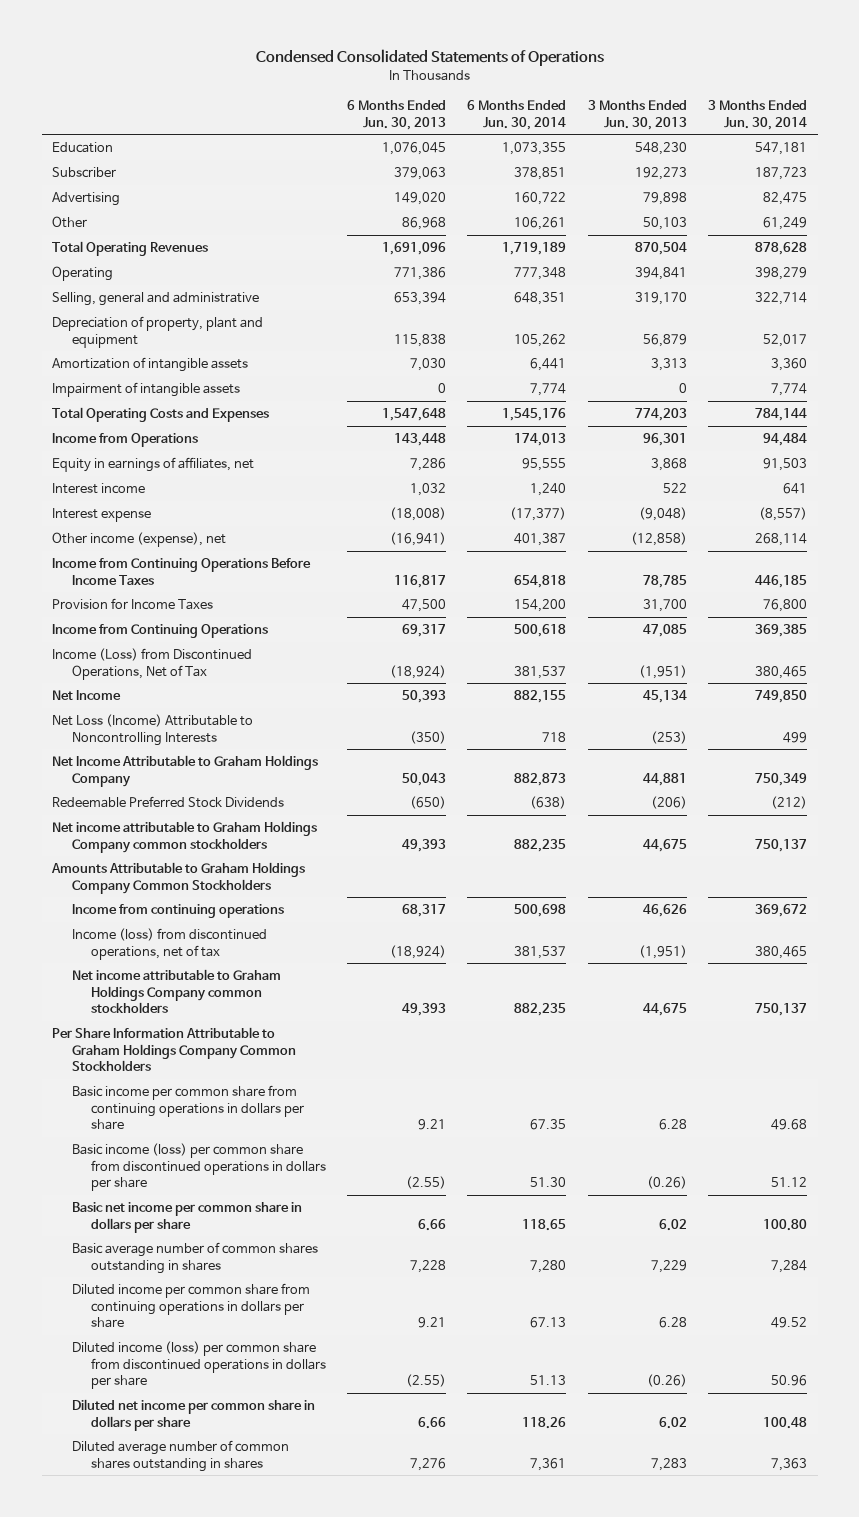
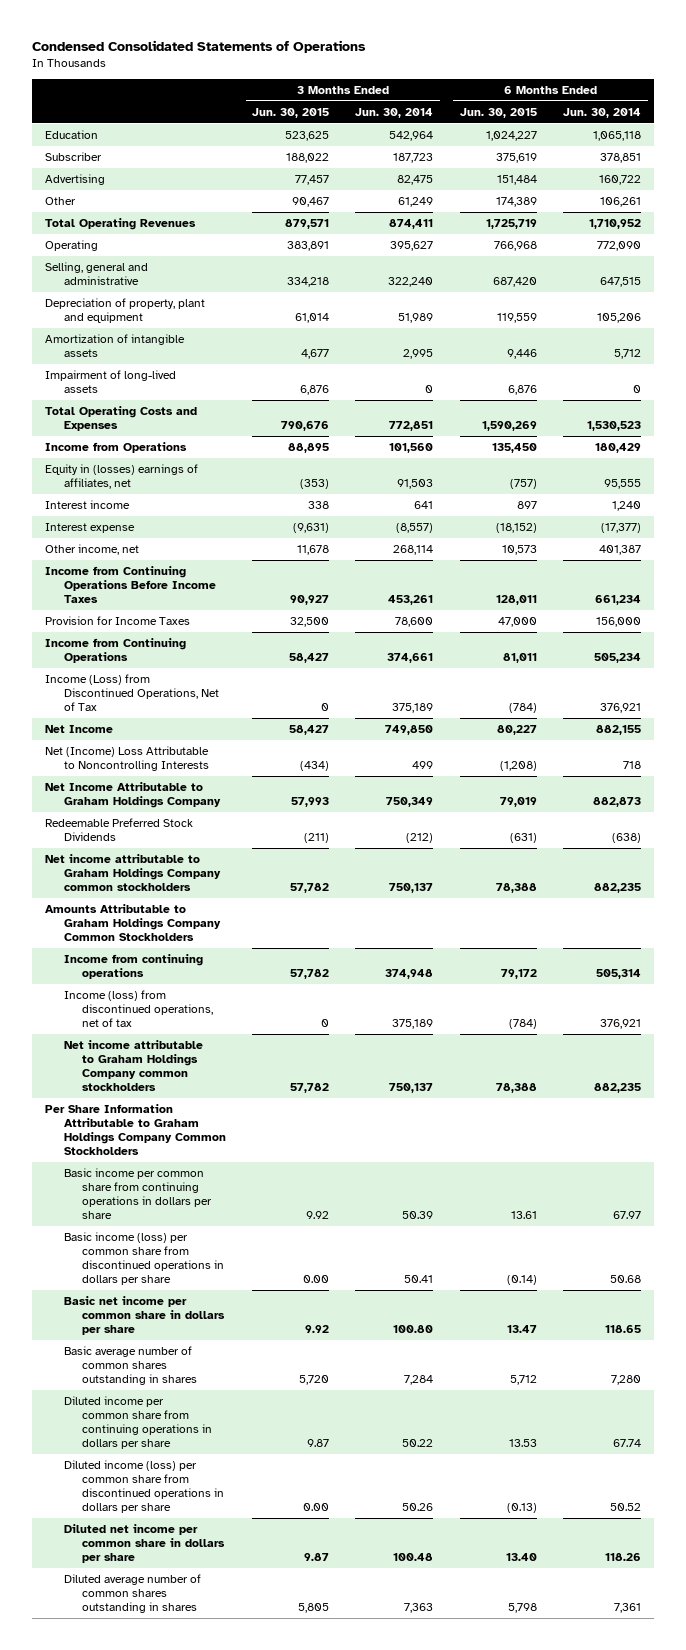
- | 6 Months Ended Jun. 30, 2013 | 6 Months Ended Jun. 30, 2014 | 3 Months Ended Jun. 30, 2013 | 3 Months Ended Jun. 30, 2014
+ | 3 Months Ended Jun. 30, 2015 | 3 Months Ended Jun. 30, 2014 | 6 Months Ended Jun. 30, 2015 | 6 Months Ended Jun. 30, 2014
- Education | 1,076,045 | 1,073,355 | 548,230 | 547,181
+ Education | 523,625 | 542,964 | 1,024,227 | 1,065,118
- Total Operating Revenues | 1,691,096 | 1,719,189 | 870,504 | 878,628
- Operating | 771,386 | 777,348 | 394,841 | 398,279
- Selling, general and administrative | 653,394 | 648,351 | 319,170 | 322,714
- Depreciation of property, plant and equipment | 115,838 | 105,262 | 56,879 | 52,017
- Amortization of intangible assets | 7,030 | 6,441 | 3,313 | 3,360
- Impairment of intangible assets | 0 | 7,774 | 0 | 7,774
- Total Operating Costs and Expenses | 1,547,648 | 1,545,176 | 774,203 | 784,144
- Income from Operations | 143,448 | 174,013 | 96,301 | 94,484
- Equity in earnings of affiliates, net | 7,286 | 95,555 | 3,868 | 91,503
+ Total Operating Revenues | 879,571 | 874,411 | 1,725,719 | 1,710,952
+ Operating | 383,891 | 395,627 | 766,968 | 772,090
+ Selling, general and administrative | 334,218 | 322,240 | 687,420 | 647,515
+ Depreciation of property, plant and equipment | 61,014 | 51,989 | 119,559 | 105,206
+ Amortization of intangible assets | 4,677 | 2,995 | 9,446 | 5,712
+ Impairment of long-lived assets | 6,876 | 0 | 6,876 | 0
+ Total Operating Costs and Expenses | 790,676 | 772,851 | 1,590,269 | 1,530,523
+ Income from Operations | 88,895 | 101,560 | 135,450 | 180,429
+ Equity in (losses) earnings of affiliates, net | (353) | 91,503 | (757) | 95,555
- Other income (expense), net | (16,941) | 401,387 | (12,858) | 268,114
- Income from Continuing Operations Before Income Taxes | 116,817 | 654,818 | 78,785 | 446,185
- Provision for Income Taxes | 47,500 | 154,200 | 31,700 | 76,800
- Income from Continuing Operations | 69,317 | 500,618 | 47,085 | 369,385
- Income (Loss) from Discontinued Operations, Net of Tax | (18,924) | 381,537 | (1,951) | 380,465
+ Other income, net | 11,678 | 268,114 | 10,573 | 401,387
+ Income from Continuing Operations Before Income Taxes | 90,927 | 453,261 | 128,011 | 661,234
+ Provision for Income Taxes | 32,500 | 78,600 | 47,000 | 156,000
+ Income from Continuing Operations | 58,427 | 374,661 | 81,011 | 505,234
+ Income (Loss) from Discontinued Operations, Net of Tax | 0 | 375,189 | (784) | 376,921
- Net Loss (Income) Attributable to Noncontrolling Interests | (350) | 718 | (253) | 499
+ Net (Income) Loss Attributable to Noncontrolling Interests | (434) | 499 | (1,208) | 718
- Income from continuing operations | 68,317 | 500,698 | 46,626 | 369,672
- Income (loss) from discontinued operations, net of tax | (18,924) | 381,537 | (1,951) | 380,465
+ Income from continuing operations | 57,782 | 374,948 | 79,172 | 505,314
+ Income (loss) from discontinued operations, net of tax | 0 | 375,189 | (784) | 376,921
- Basic income per common share from continuing operations in dollars per share | 9.21 | 67.35 | 6.28 | 49.68
- Basic income (loss) per common share from discontinued operations in dollars per share | (2.55) | 51.30 | (0.26) | 51.12
+ Basic income per common share from continuing operations in dollars per share | 9.92 | 50.39 | 13.61 | 67.97
+ Basic income (loss) per common share from discontinued operations in dollars per share | 0.00 | 50.41 | (0.14) | 50.68
- Diluted income per common share from continuing operations in dollars per share | 9.21 | 67.13 | 6.28 | 49.52
- Diluted income (loss) per common share from discontinued operations in dollars per share | (2.55) | 51.13 | (0.26) | 50.96
+ Diluted income per common share from continuing operations in dollars per share | 9.87 | 50.22 | 13.53 | 67.74
+ Diluted income (loss) per common share from discontinued operations in dollars per share | 0.00 | 50.26 | (0.13) | 50.52

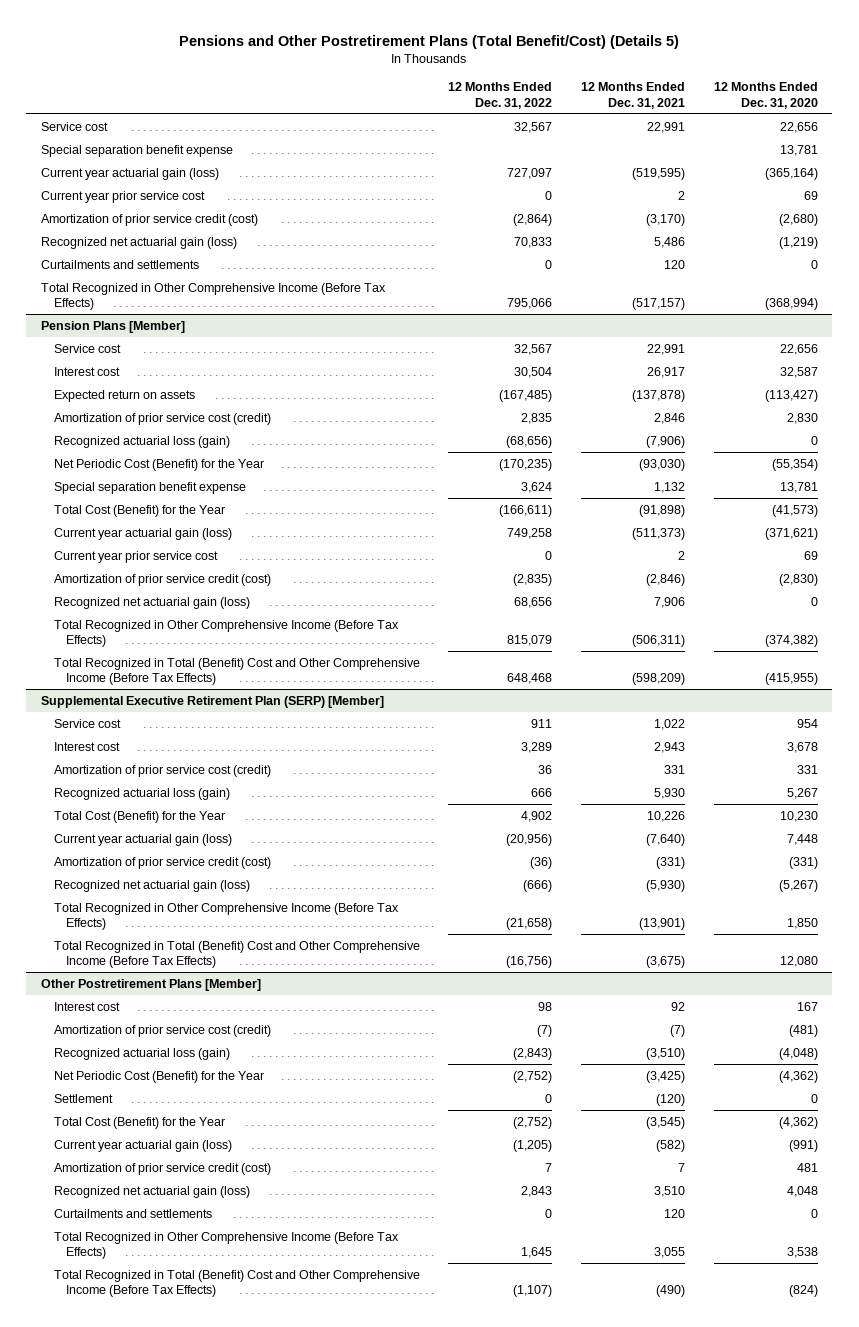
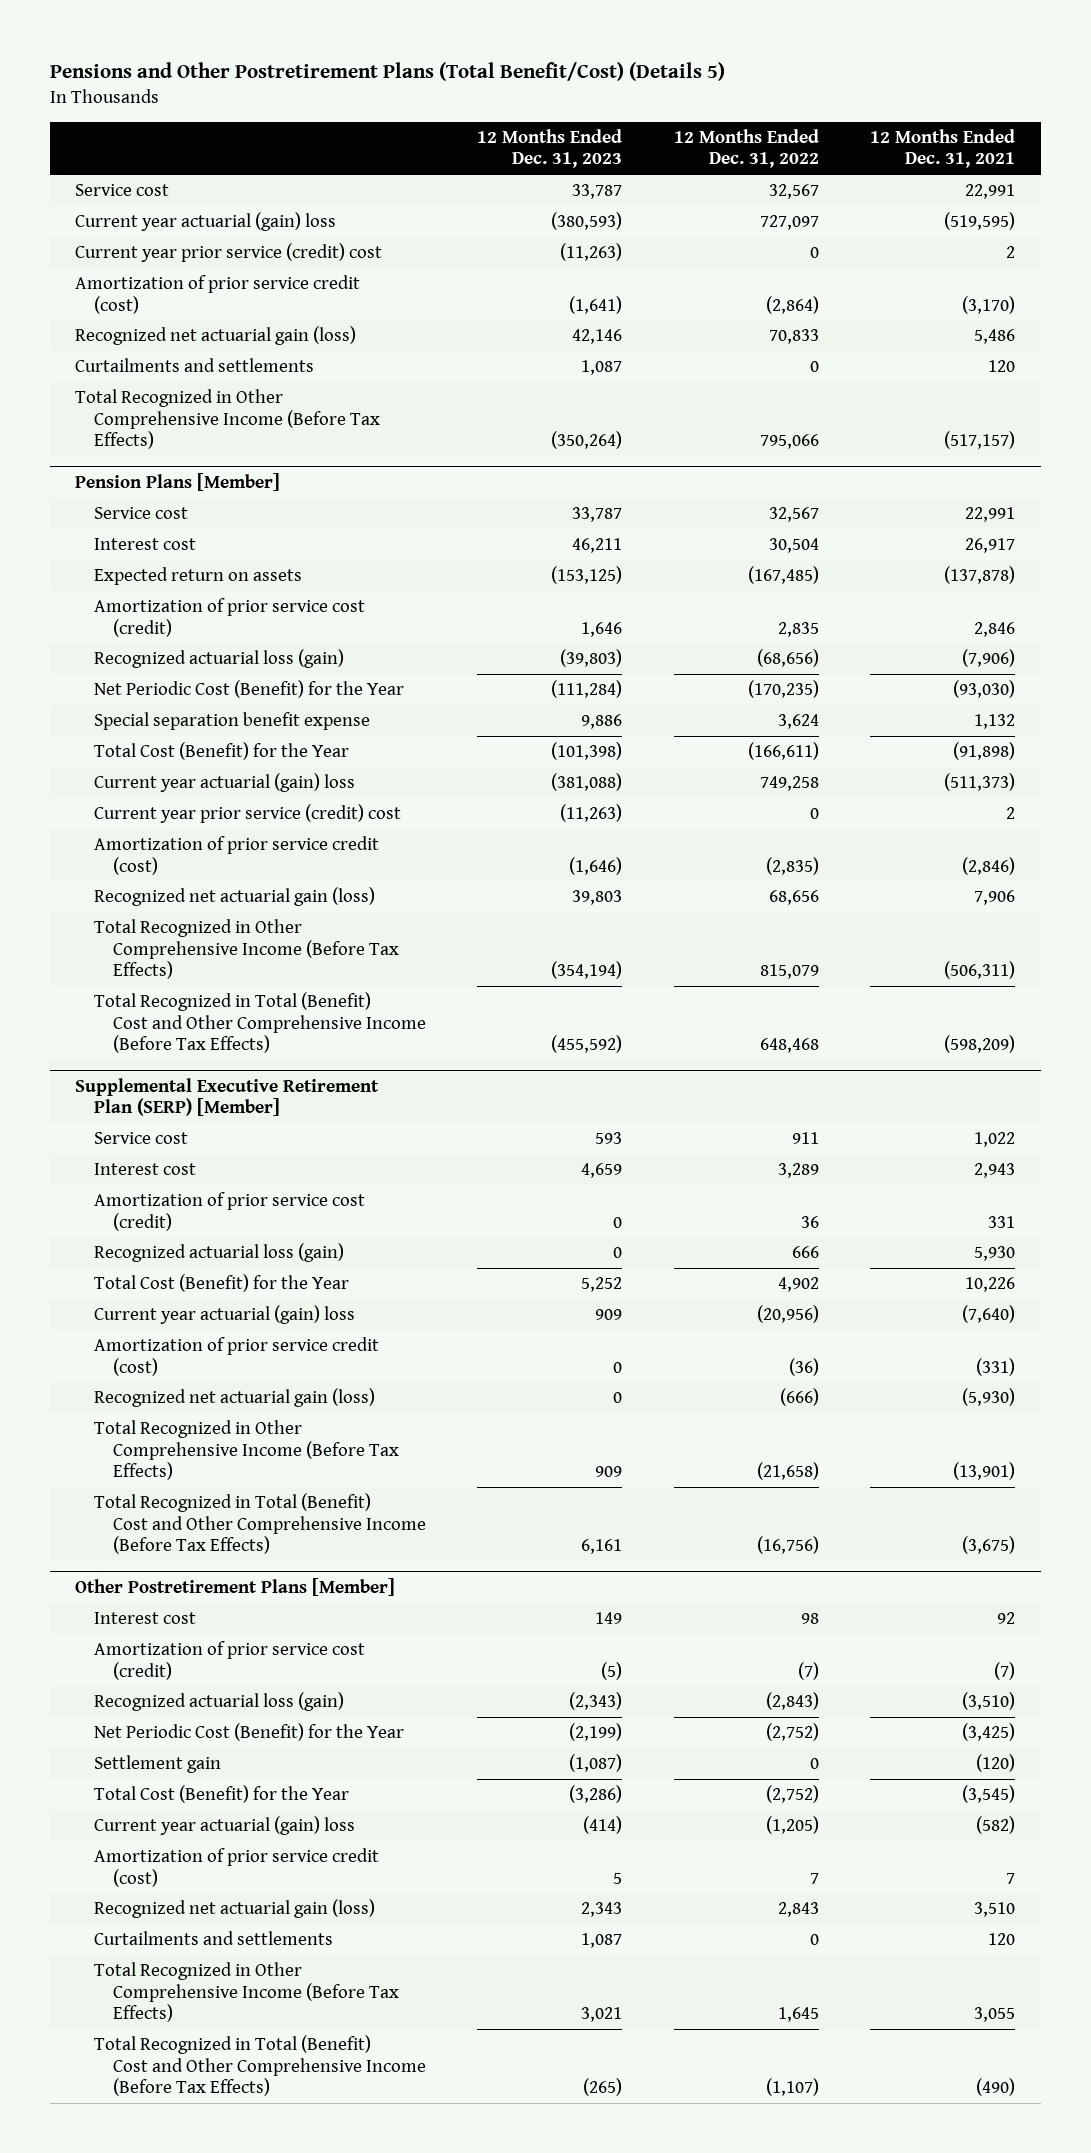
- | 12 Months Ended Dec. 31, 2022 | 12 Months Ended Dec. 31, 2021 | 12 Months Ended Dec. 31, 2020
+ | 12 Months Ended Dec. 31, 2023 | 12 Months Ended Dec. 31, 2022 | 12 Months Ended Dec. 31, 2021
- Special separation benefit expense | | | 13,781
- Current year actuarial gain (loss) | 727,097 | (519,595) | (365,164)
- Current year prior service cost | 0 | 2 | 69
+ Current year actuarial (gain) loss | (380,593) | 727,097 | (519,595)
+ Current year prior service (credit) cost | (11,263) | 0 | 2
@ Pension Plans [Member]
- Current year actuarial gain (loss) | 749,258 | (511,373) | (371,621)
- Current year prior service cost | 0 | 2 | 69
+ Current year actuarial (gain) loss | (381,088) | 749,258 | (511,373)
+ Current year prior service (credit) cost | (11,263) | 0 | 2
@ Supplemental Executive Retirement Plan (SERP) [Member]
- Current year actuarial gain (loss) | (20,956) | (7,640) | 7,448
+ Current year actuarial (gain) loss | 909 | (20,956) | (7,640)
@ Other Postretirement Plans [Member]
- Settlement | 0 | (120) | 0
+ Settlement gain | (1,087) | 0 | (120)
- Current year actuarial gain (loss) | (1,205) | (582) | (991)
+ Current year actuarial (gain) loss | (414) | (1,205) | (582)

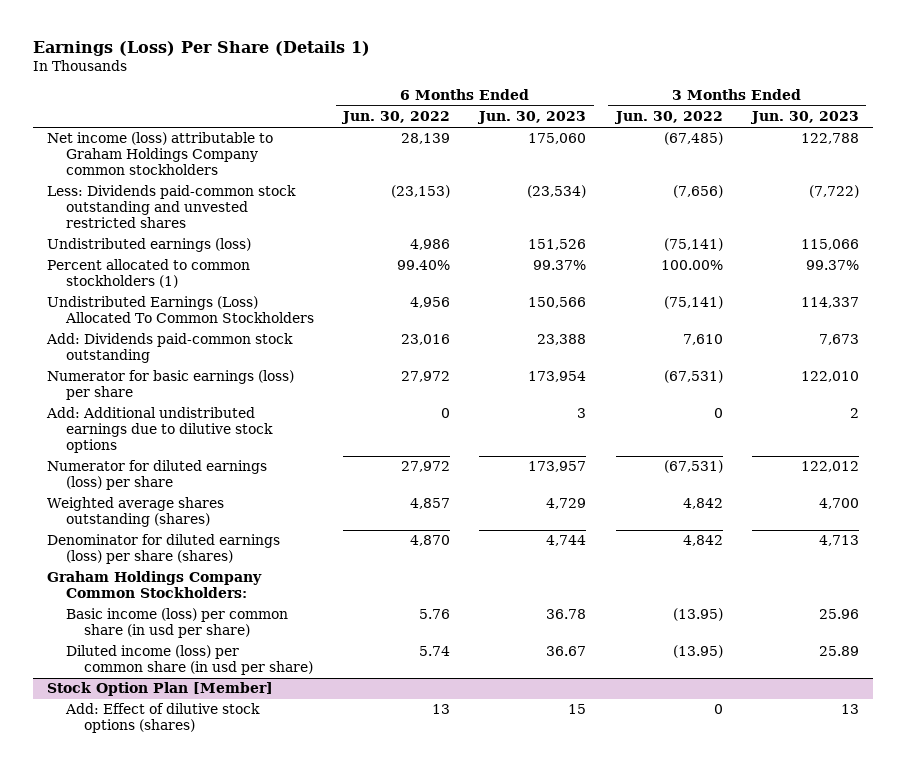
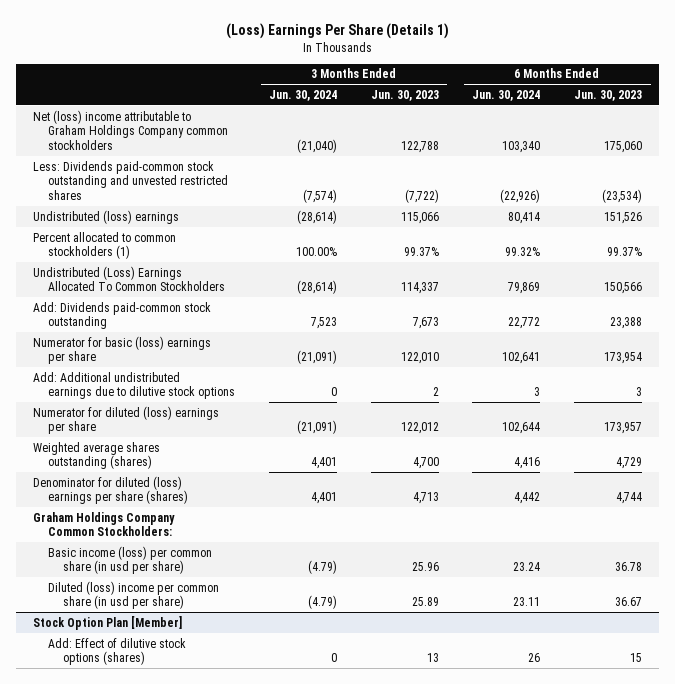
- Earnings (Loss) Per Share (Details 1)
+ (Loss) Earnings Per Share (Details 1)
- | 6 Months Ended Jun. 30, 2022 | 6 Months Ended Jun. 30, 2023 | 3 Months Ended Jun. 30, 2022 | 3 Months Ended Jun. 30, 2023
+ | 3 Months Ended Jun. 30, 2024 | 3 Months Ended Jun. 30, 2023 | 6 Months Ended Jun. 30, 2024 | 6 Months Ended Jun. 30, 2023
- Net income (loss) attributable to Graham Holdings Company common stockholders | 28,139 | 175,060 | (67,485) | 122,788
+ Net (loss) income attributable to Graham Holdings Company common stockholders | (21,040) | 122,788 | 103,340 | 175,060
- Undistributed earnings (loss) | 4,986 | 151,526 | (75,141) | 115,066
+ Undistributed (loss) earnings | (28,614) | 115,066 | 80,414 | 151,526
- Undistributed Earnings (Loss) Allocated To Common Stockholders | 4,956 | 150,566 | (75,141) | 114,337
+ Undistributed (Loss) Earnings Allocated To Common Stockholders | (28,614) | 114,337 | 79,869 | 150,566
- Numerator for basic earnings (loss) per share | 27,972 | 173,954 | (67,531) | 122,010
+ Numerator for basic (loss) earnings per share | (21,091) | 122,010 | 102,641 | 173,954
- Numerator for diluted earnings (loss) per share | 27,972 | 173,957 | (67,531) | 122,012
+ Numerator for diluted (loss) earnings per share | (21,091) | 122,012 | 102,644 | 173,957
- Denominator for diluted earnings (loss) per share (shares) | 4,870 | 4,744 | 4,842 | 4,713
+ Denominator for diluted (loss) earnings per share (shares) | 4,401 | 4,713 | 4,442 | 4,744
- Diluted income (loss) per common share (in usd per share) | 5.74 | 36.67 | (13.95) | 25.89
+ Diluted (loss) income per common share (in usd per share) | (4.79) | 25.89 | 23.11 | 36.67

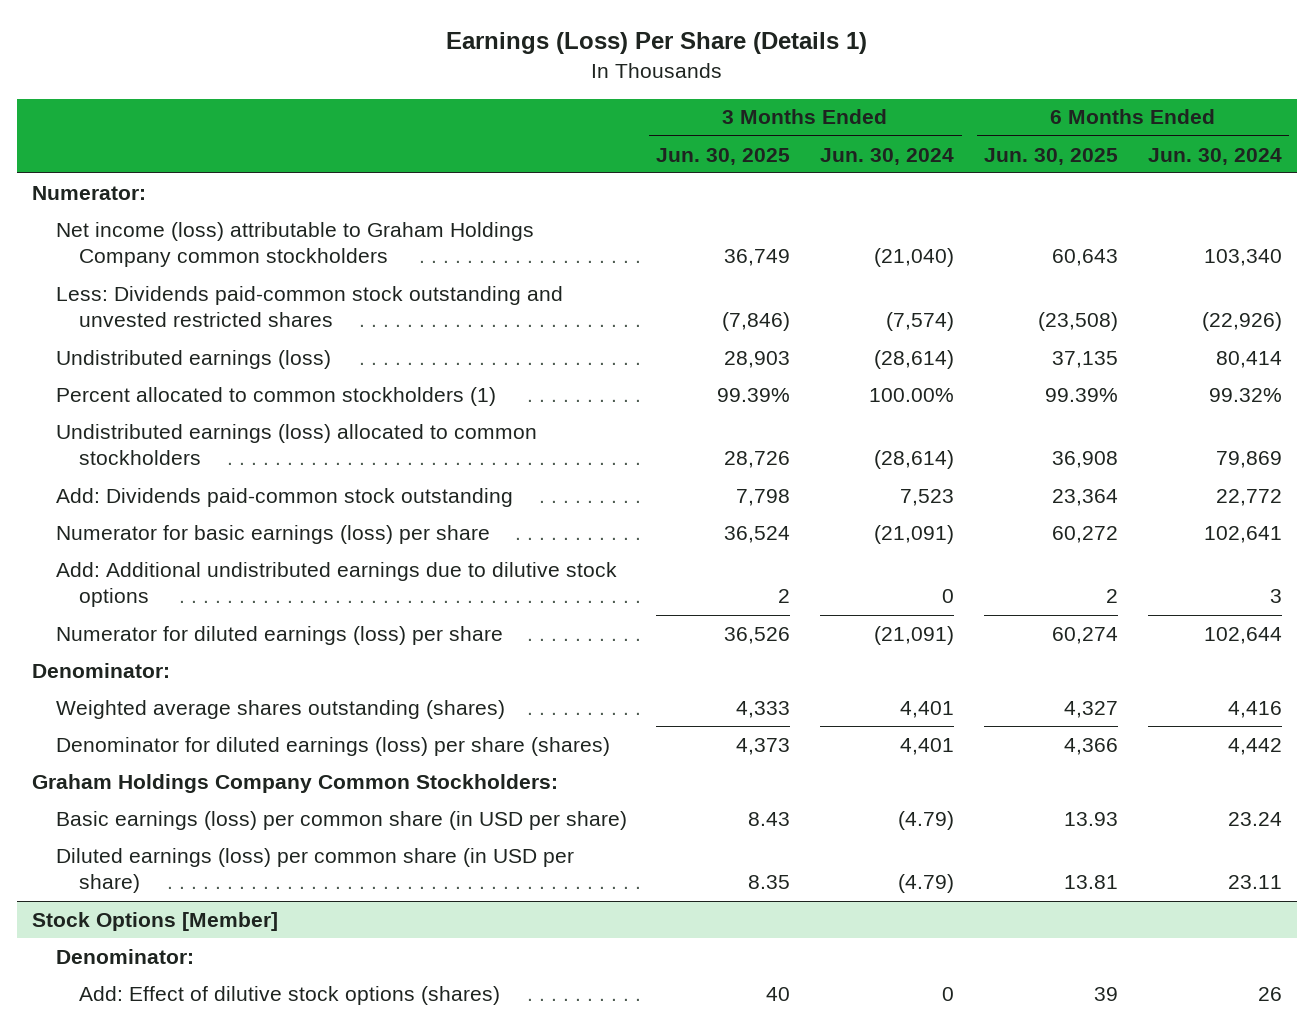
- (Loss) Earnings Per Share (Details 1)
+ Earnings (Loss) Per Share (Details 1)
- | 3 Months Ended Jun. 30, 2024 | 3 Months Ended Jun. 30, 2023 | 6 Months Ended Jun. 30, 2024 | 6 Months Ended Jun. 30, 2023
+ | 3 Months Ended Jun. 30, 2025 | 3 Months Ended Jun. 30, 2024 | 6 Months Ended Jun. 30, 2025 | 6 Months Ended Jun. 30, 2024
- Net (loss) income attributable to Graham Holdings Company common stockholders | (21,040) | 122,788 | 103,340 | 175,060
+ Numerator:
+ Net income (loss) attributable to Graham Holdings Company common stockholders | 36,749 | (21,040) | 60,643 | 103,340
- Undistributed (loss) earnings | (28,614) | 115,066 | 80,414 | 151,526
+ Undistributed earnings (loss) | 28,903 | (28,614) | 37,135 | 80,414
- Undistributed (Loss) Earnings Allocated To Common Stockholders | (28,614) | 114,337 | 79,869 | 150,566
+ Undistributed earnings (loss) allocated to common stockholders | 28,726 | (28,614) | 36,908 | 79,869
- Numerator for basic (loss) earnings per share | (21,091) | 122,010 | 102,641 | 173,954
+ Numerator for basic earnings (loss) per share | 36,524 | (21,091) | 60,272 | 102,641
- Numerator for diluted (loss) earnings per share | (21,091) | 122,012 | 102,644 | 173,957
+ Numerator for diluted earnings (loss) per share | 36,526 | (21,091) | 60,274 | 102,644
+ Denominator:
- Denominator for diluted (loss) earnings per share (shares) | 4,401 | 4,713 | 4,442 | 4,744
+ Denominator for diluted earnings (loss) per share (shares) | 4,373 | 4,401 | 4,366 | 4,442
- Basic income (loss) per common share (in usd per share) | (4.79) | 25.96 | 23.24 | 36.78
- Diluted (loss) income per common share (in usd per share) | (4.79) | 25.89 | 23.11 | 36.67
- Stock Option Plan [Member]
+ Basic earnings (loss) per common share (in USD per share) | 8.43 | (4.79) | 13.93 | 23.24
+ Diluted earnings (loss) per common share (in USD per share) | 8.35 | (4.79) | 13.81 | 23.11
+ Stock Options [Member]
+ Denominator:

